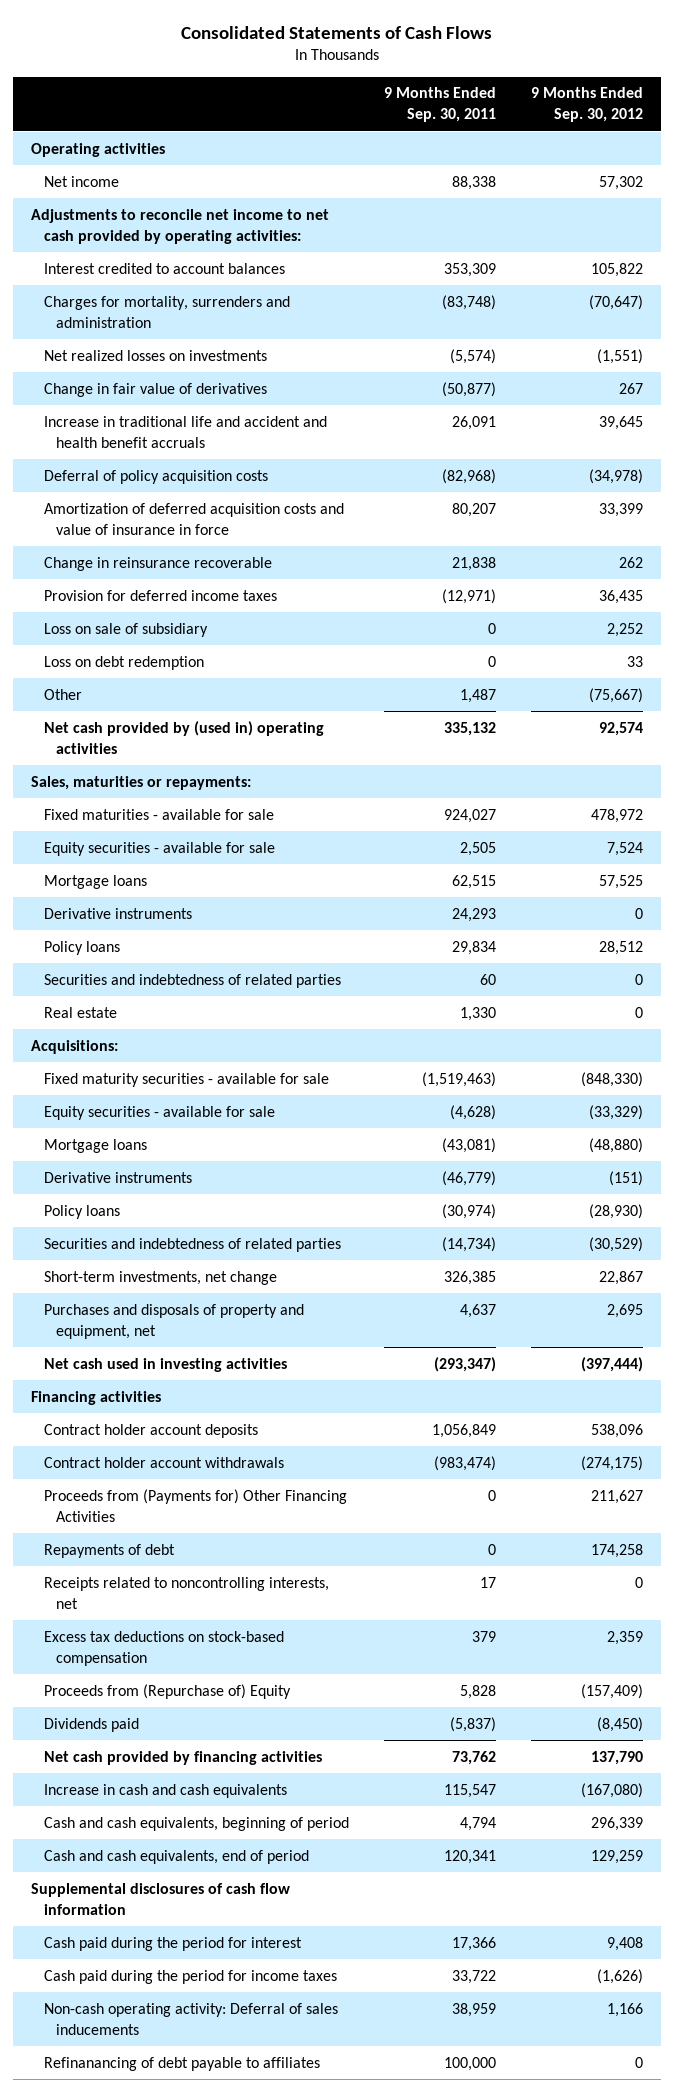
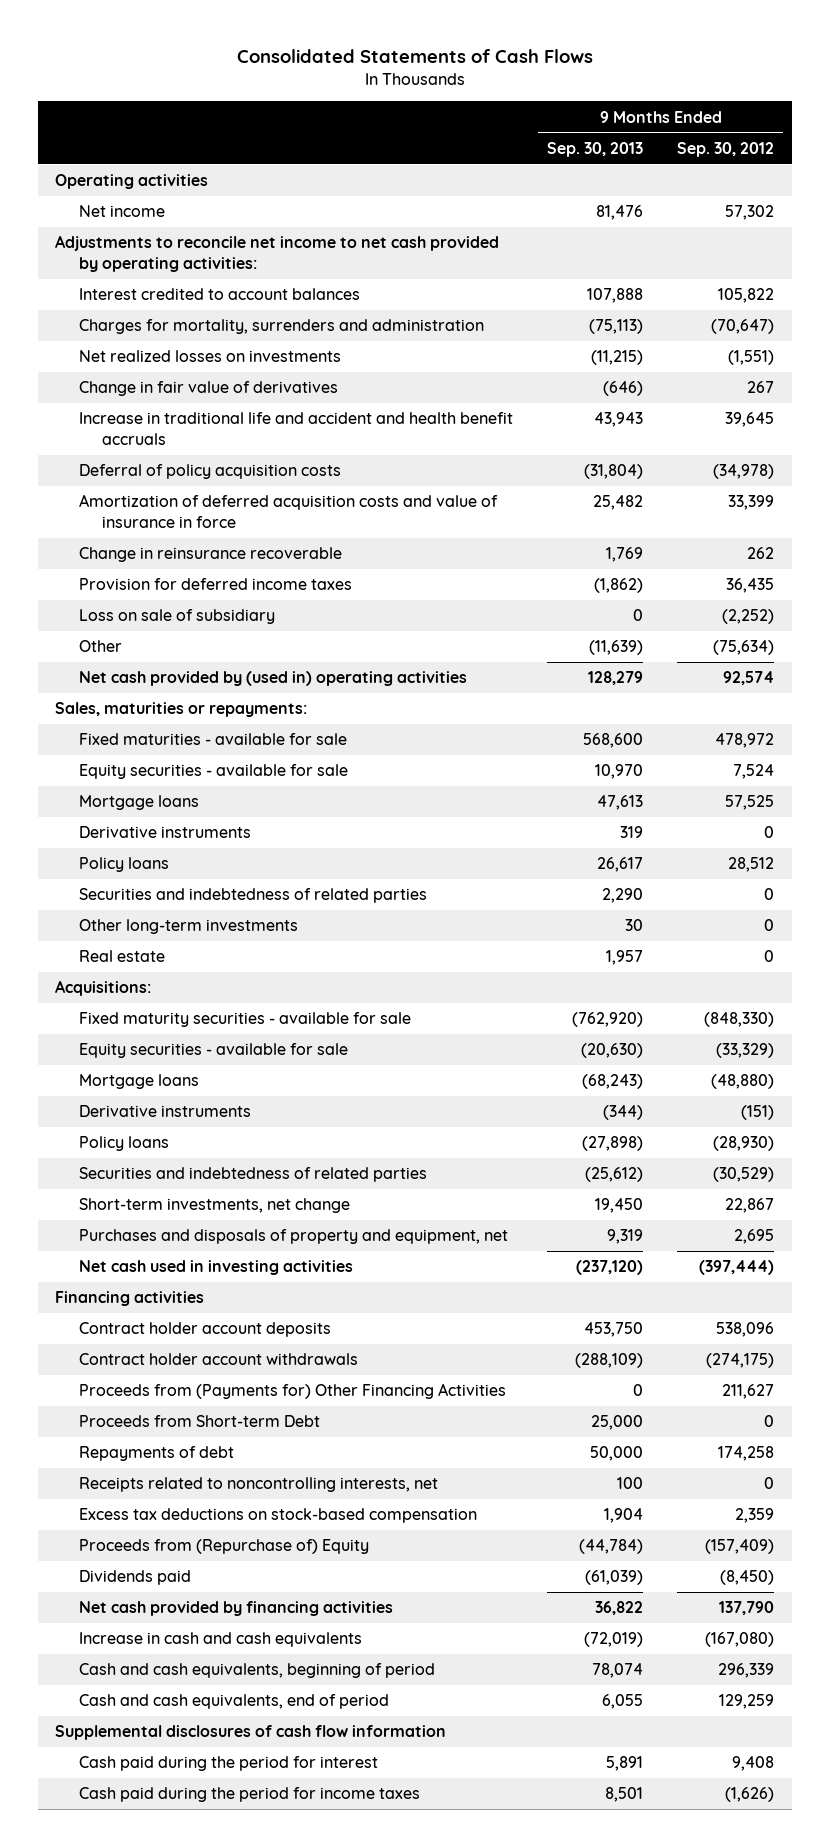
- | 9 Months Ended Sep. 30, 2011 | 9 Months Ended Sep. 30, 2012
+ | 9 Months Ended Sep. 30, 2013 | 9 Months Ended Sep. 30, 2012
- Loss on sale of subsidiary | 0 | 2,252
- Loss on debt redemption | 0 | 33
- Other | 1,487 | (75,667)
+ Loss on sale of subsidiary | 0 | (2,252)
+ Other | (11,639) | (75,634)
+ Other long-term investments | 30 | 0
+ Proceeds from Short-term Debt | 25,000 | 0
- Non-cash operating activity: Deferral of sales inducements | 38,959 | 1,166
- Refinanancing of debt payable to affiliates | 100,000 | 0

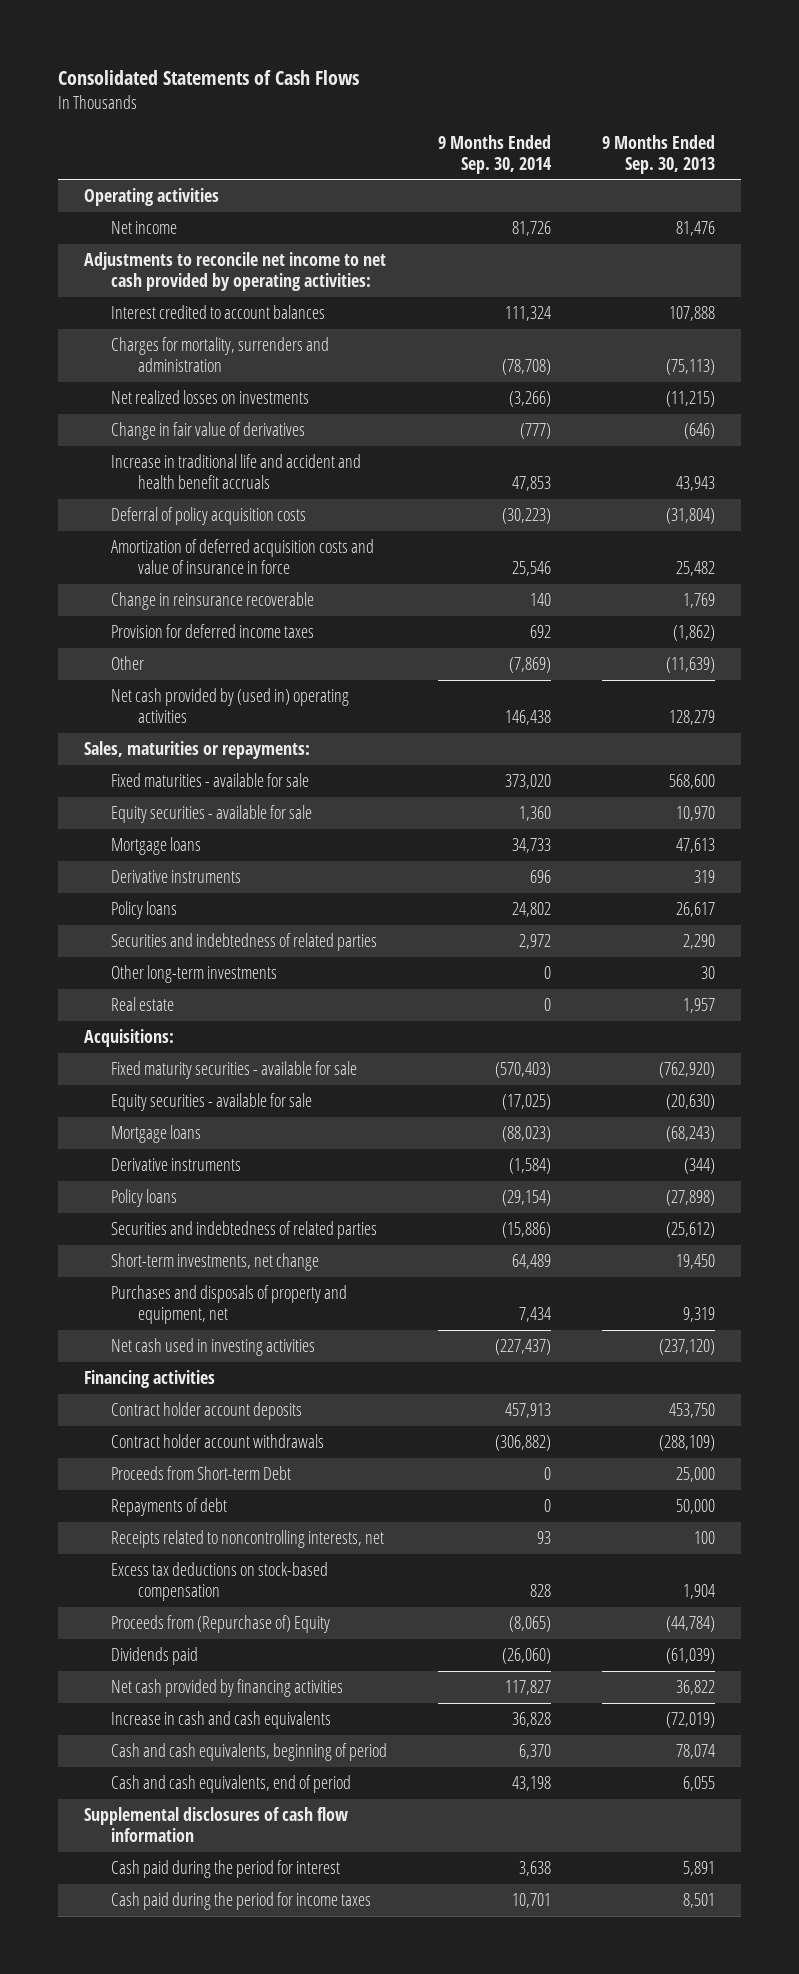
- | 9 Months Ended Sep. 30, 2013 | 9 Months Ended Sep. 30, 2012
+ | 9 Months Ended Sep. 30, 2014 | 9 Months Ended Sep. 30, 2013
- Loss on sale of subsidiary | 0 | (2,252)
- Proceeds from (Payments for) Other Financing Activities | 0 | 211,627

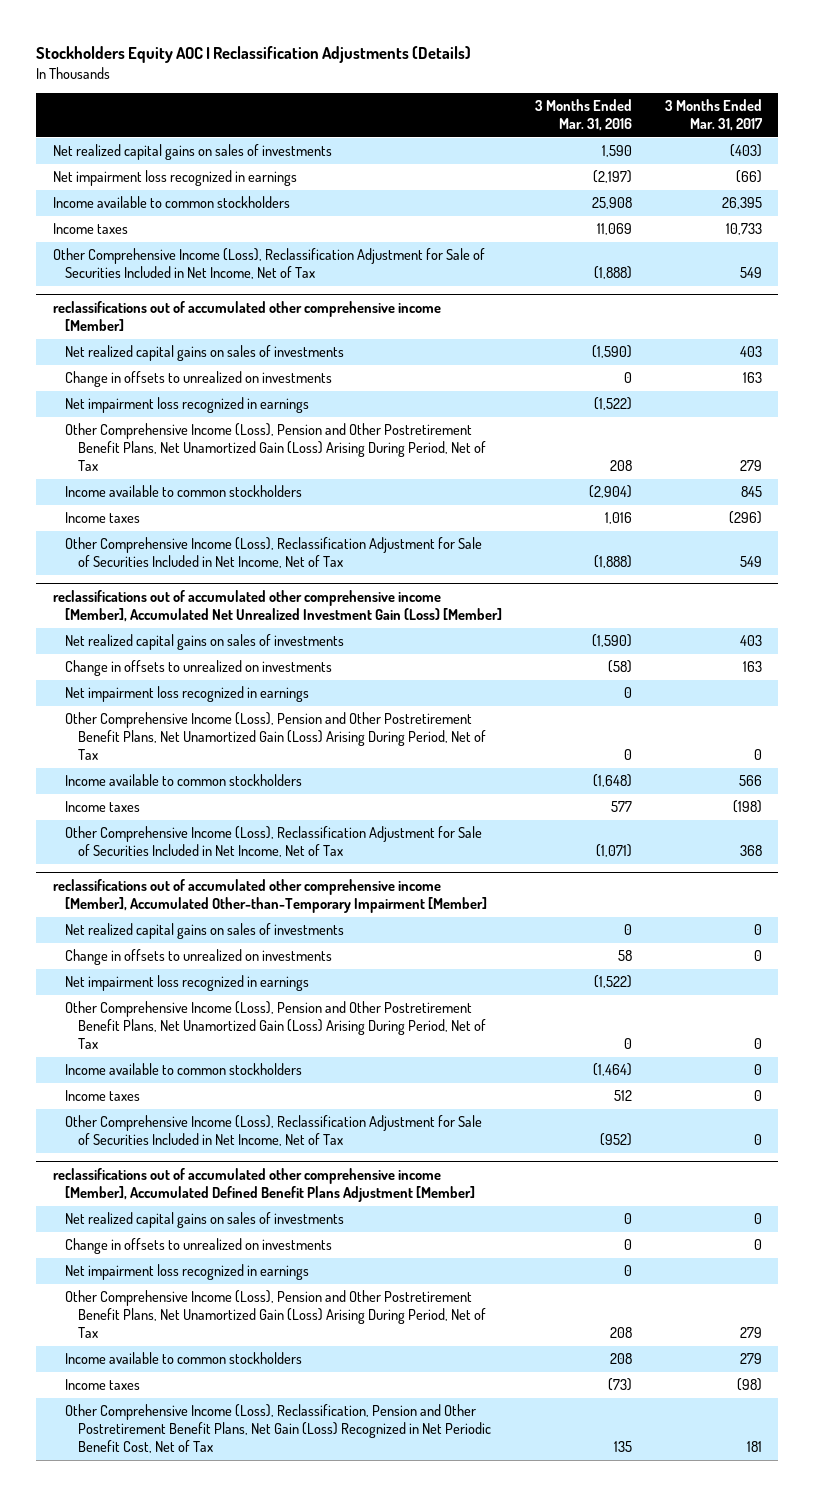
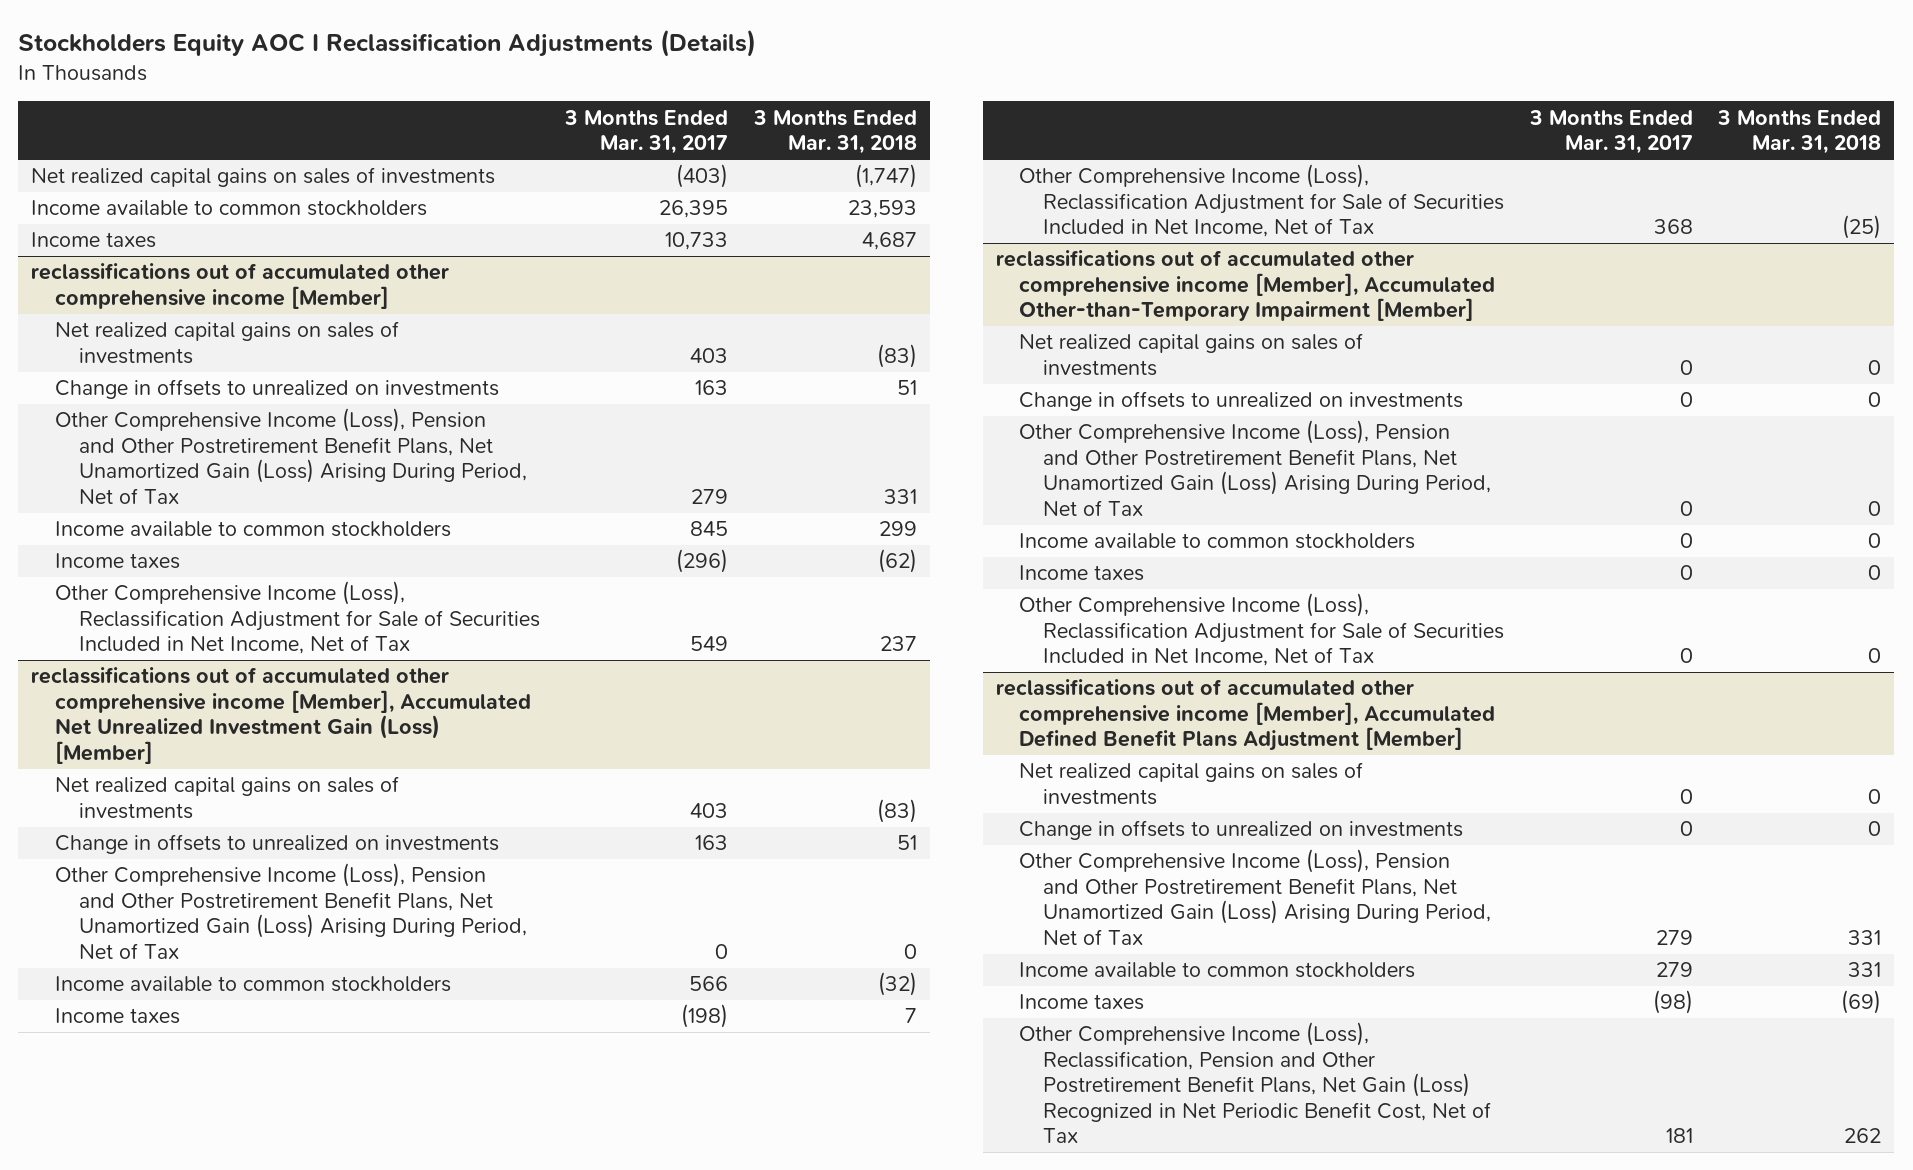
- | 3 Months Ended Mar. 31, 2016 | 3 Months Ended Mar. 31, 2017
+ | 3 Months Ended Mar. 31, 2017 | 3 Months Ended Mar. 31, 2018
- Net impairment loss recognized in earnings | (2,197) | (66)
- Other Comprehensive Income (Loss), Reclassification Adjustment for Sale of Securities Included in Net Income, Net of Tax | (1,888) | 549
@ reclassifications out of accumulated other comprehensive income [Member]
- Net impairment loss recognized in earnings | (1,522) |
@ reclassifications out of accumulated other comprehensive income [Member], Accumulated Net Unrealized Investment Gain (Loss) [Member]
- Net impairment loss recognized in earnings | 0 |
@ reclassifications out of accumulated other comprehensive income [Member], Accumulated Other-than-Temporary Impairment [Member]
- Net impairment loss recognized in earnings | (1,522) |
@ reclassifications out of accumulated other comprehensive income [Member], Accumulated Defined Benefit Plans Adjustment [Member]
- Net impairment loss recognized in earnings | 0 |

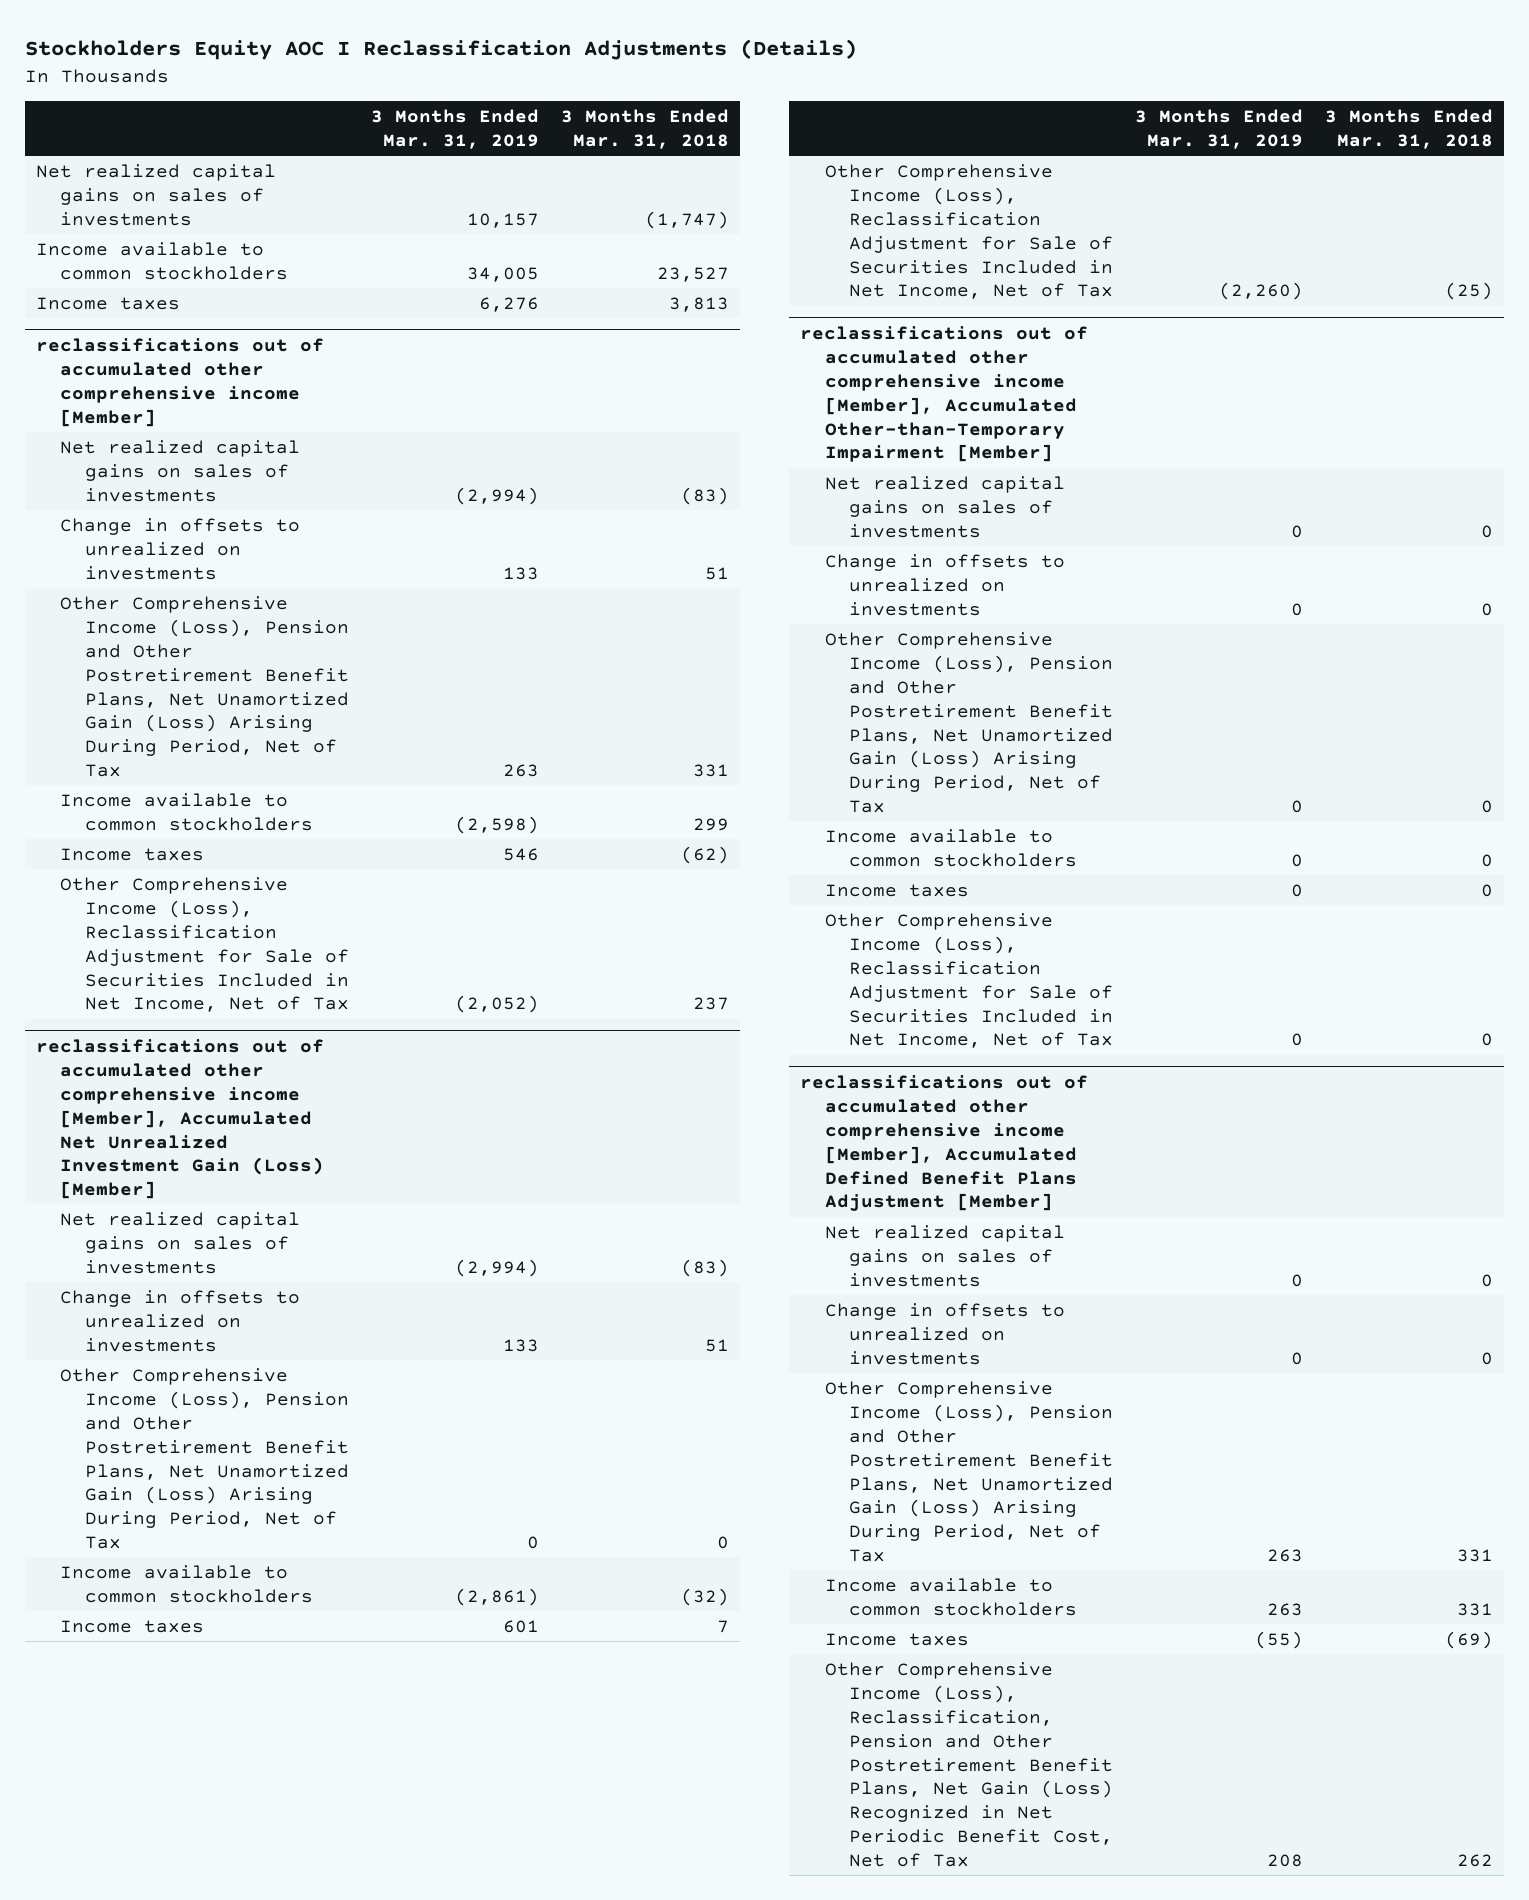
- | 3 Months Ended Mar. 31, 2017 | 3 Months Ended Mar. 31, 2018
+ | 3 Months Ended Mar. 31, 2019 | 3 Months Ended Mar. 31, 2018
- Income available to common stockholders | 26,395 | 23,593
- Income taxes | 10,733 | 4,687
+ Income available to common stockholders | 34,005 | 23,527
+ Income taxes | 6,276 | 3,813

